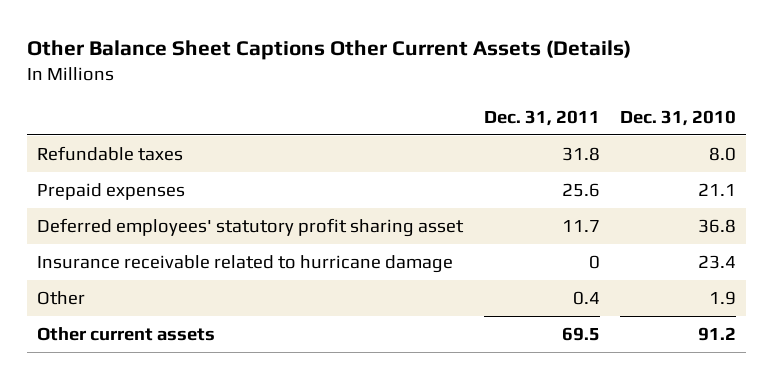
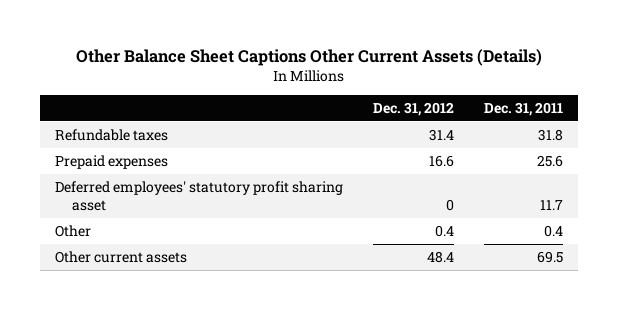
- | Dec. 31, 2011 | Dec. 31, 2010
+ | Dec. 31, 2012 | Dec. 31, 2011
- Insurance receivable related to hurricane damage | 0 | 23.4

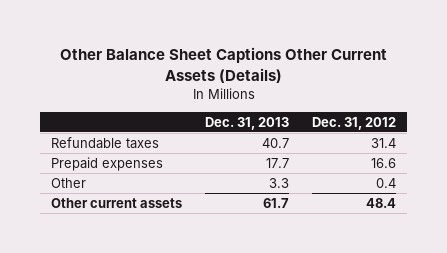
- | Dec. 31, 2012 | Dec. 31, 2011
+ | Dec. 31, 2013 | Dec. 31, 2012
- Deferred employees' statutory profit sharing asset | 0 | 11.7

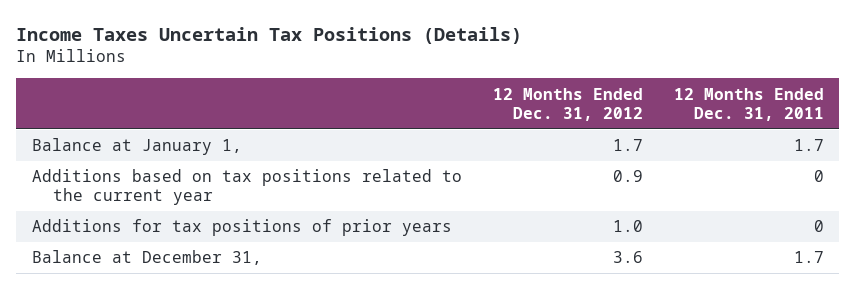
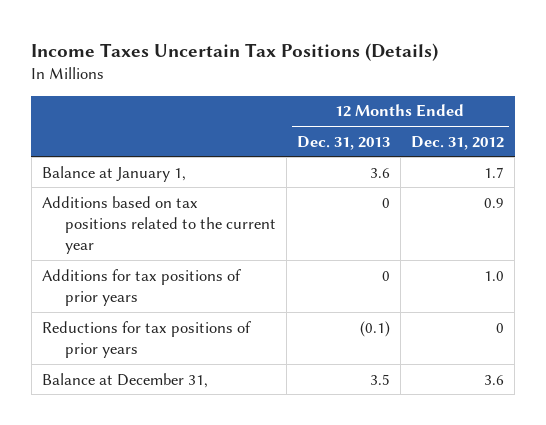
- | 12 Months Ended Dec. 31, 2012 | 12 Months Ended Dec. 31, 2011
+ | 12 Months Ended Dec. 31, 2013 | 12 Months Ended Dec. 31, 2012
+ Reductions for tax positions of prior years | (0.1) | 0

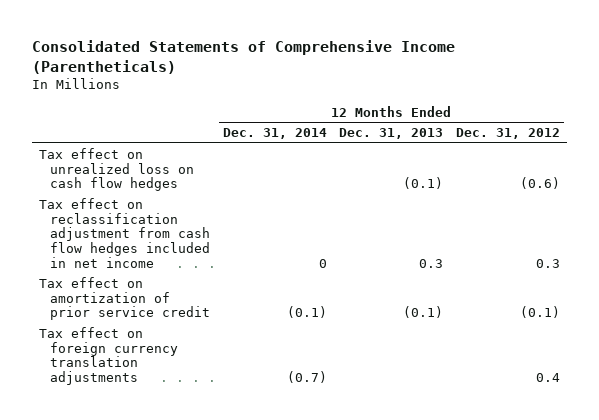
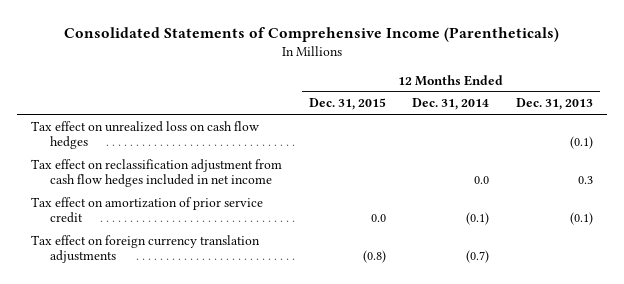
- | 12 Months Ended Dec. 31, 2014 | 12 Months Ended Dec. 31, 2013 | 12 Months Ended Dec. 31, 2012
+ | 12 Months Ended Dec. 31, 2015 | 12 Months Ended Dec. 31, 2014 | 12 Months Ended Dec. 31, 2013
- Tax effect on reclassification adjustment from cash flow hedges included in net income | 0 | 0.3 | 0.3
+ Tax effect on reclassification adjustment from cash flow hedges included in net income | | 0.0 | 0.3

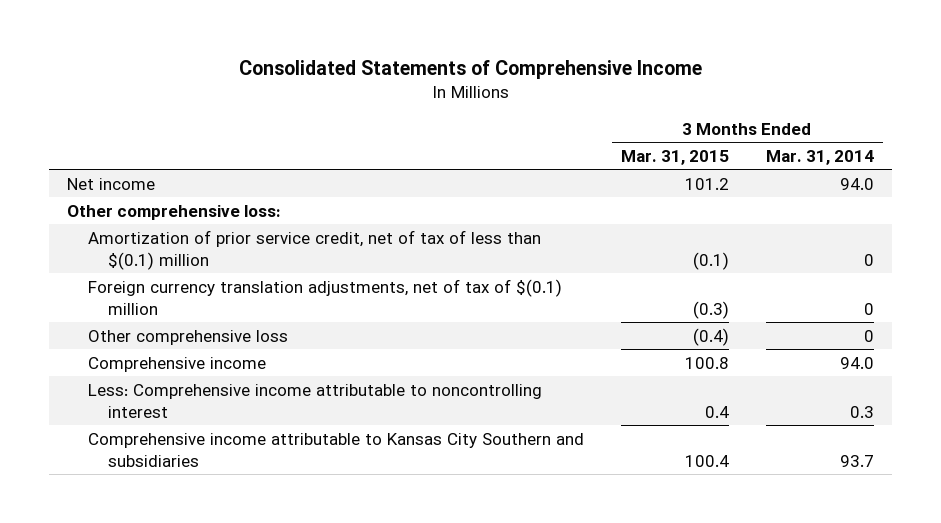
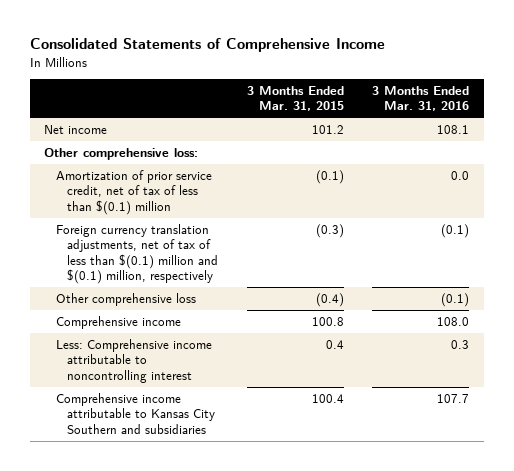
- | 3 Months Ended Mar. 31, 2015 | 3 Months Ended Mar. 31, 2014
+ | 3 Months Ended Mar. 31, 2015 | 3 Months Ended Mar. 31, 2016
- Foreign currency translation adjustments, net of tax of $(0.1) million | (0.3) | 0
+ Foreign currency translation adjustments, net of tax of less than $(0.1) million and $(0.1) million, respectively | (0.3) | (0.1)

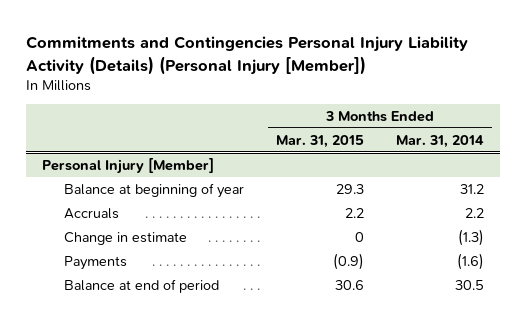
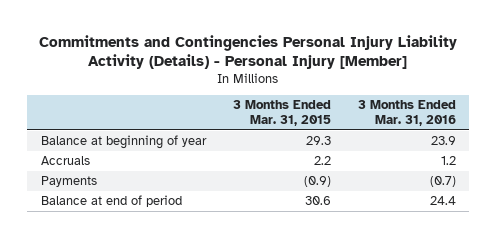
- Commitments and Contingencies Personal Injury Liability Activity (Details) (Personal Injury [Member])
+ Commitments and Contingencies Personal Injury Liability Activity (Details) - Personal Injury [Member]
- | 3 Months Ended Mar. 31, 2015 | 3 Months Ended Mar. 31, 2014
+ | 3 Months Ended Mar. 31, 2015 | 3 Months Ended Mar. 31, 2016
- Personal Injury [Member]
- Change in estimate | 0 | (1.3)

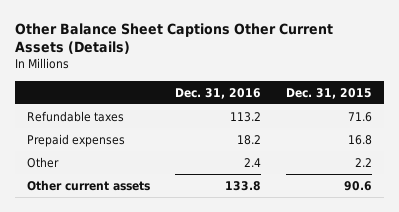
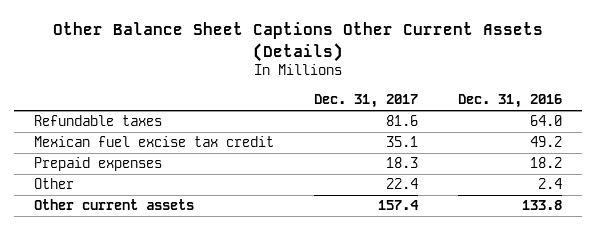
- | Dec. 31, 2016 | Dec. 31, 2015
+ | Dec. 31, 2017 | Dec. 31, 2016
- Refundable taxes | 113.2 | 71.6
+ Refundable taxes | 81.6 | 64.0
+ Mexican fuel excise tax credit | 35.1 | 49.2

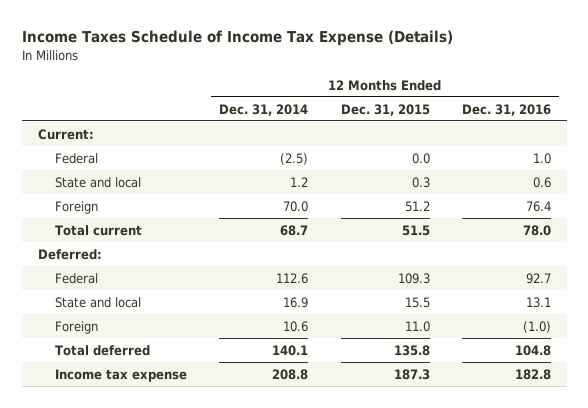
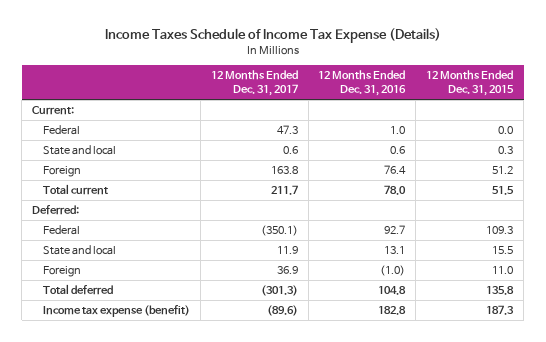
- | 12 Months Ended Dec. 31, 2014 | 12 Months Ended Dec. 31, 2015 | 12 Months Ended Dec. 31, 2016
+ | 12 Months Ended Dec. 31, 2017 | 12 Months Ended Dec. 31, 2016 | 12 Months Ended Dec. 31, 2015
- Income tax expense | 208.8 | 187.3 | 182.8
+ Income tax expense (benefit) | (89.6) | 182.8 | 187.3

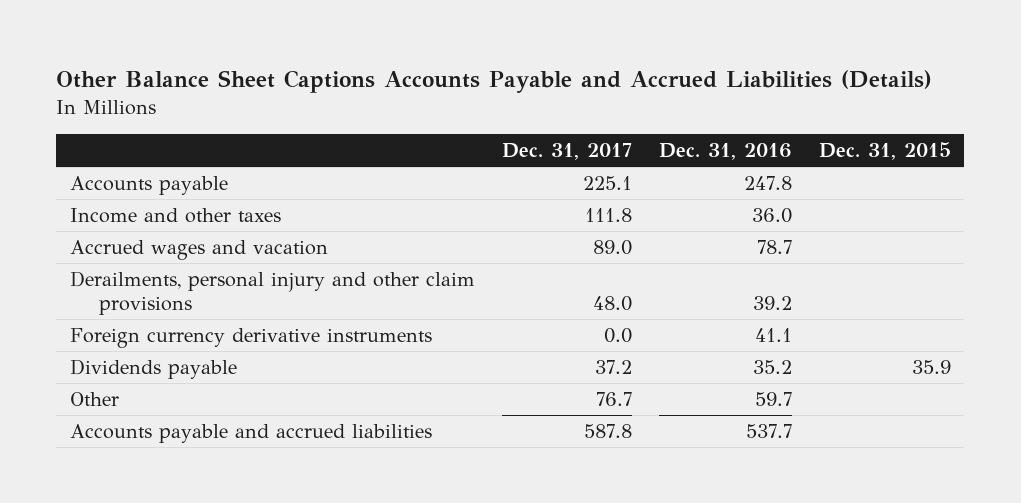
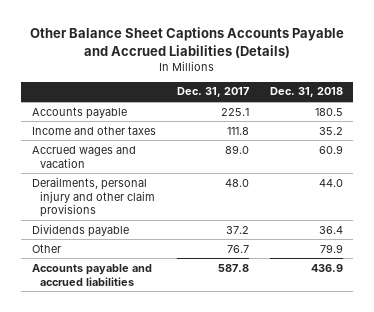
- | Dec. 31, 2017 | Dec. 31, 2016 | Dec. 31, 2015
+ | Dec. 31, 2017 | Dec. 31, 2018
- Foreign currency derivative instruments | 0.0 | 41.1 |

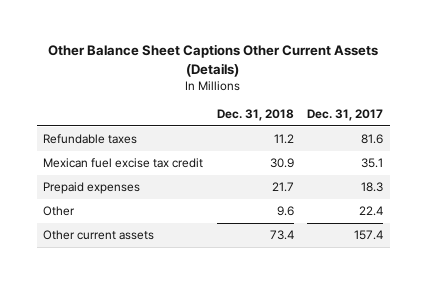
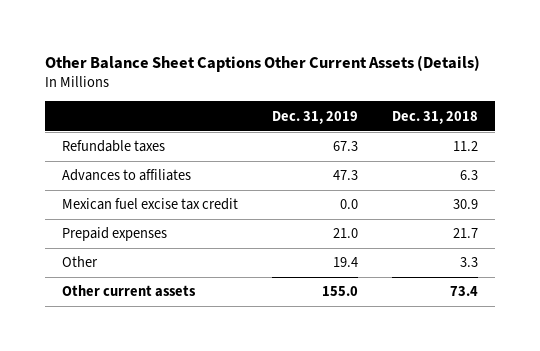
- | Dec. 31, 2018 | Dec. 31, 2017
+ | Dec. 31, 2019 | Dec. 31, 2018
+ Advances to affiliates | 47.3 | 6.3
- Other | 9.6 | 22.4
+ Other | 19.4 | 3.3

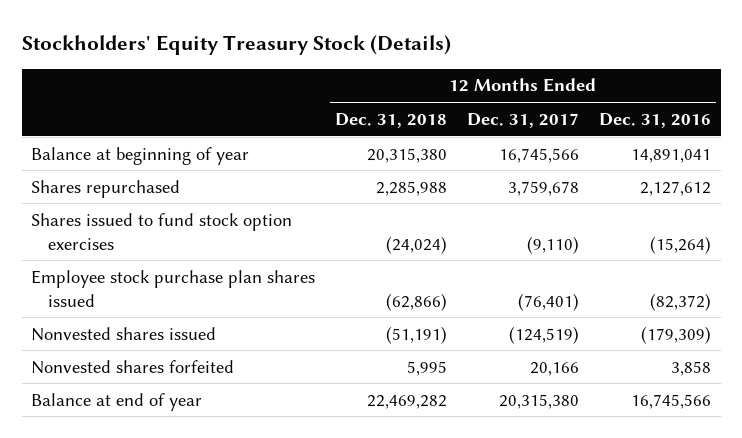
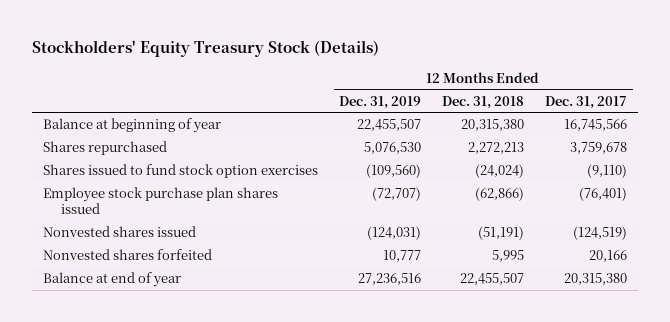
- | 12 Months Ended Dec. 31, 2018 | 12 Months Ended Dec. 31, 2017 | 12 Months Ended Dec. 31, 2016
+ | 12 Months Ended Dec. 31, 2019 | 12 Months Ended Dec. 31, 2018 | 12 Months Ended Dec. 31, 2017
- Shares repurchased | 2,285,988 | 3,759,678 | 2,127,612
+ Shares repurchased | 5,076,530 | 2,272,213 | 3,759,678
- Balance at end of year | 22,469,282 | 20,315,380 | 16,745,566
+ Balance at end of year | 27,236,516 | 22,455,507 | 20,315,380

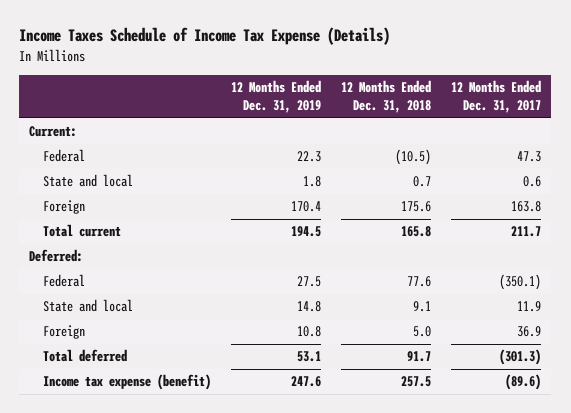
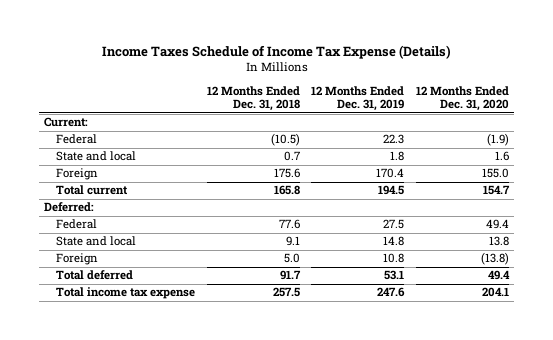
- | 12 Months Ended Dec. 31, 2019 | 12 Months Ended Dec. 31, 2018 | 12 Months Ended Dec. 31, 2017
+ | 12 Months Ended Dec. 31, 2018 | 12 Months Ended Dec. 31, 2019 | 12 Months Ended Dec. 31, 2020
- Income tax expense (benefit) | 247.6 | 257.5 | (89.6)
+ Total income tax expense | 257.5 | 247.6 | 204.1

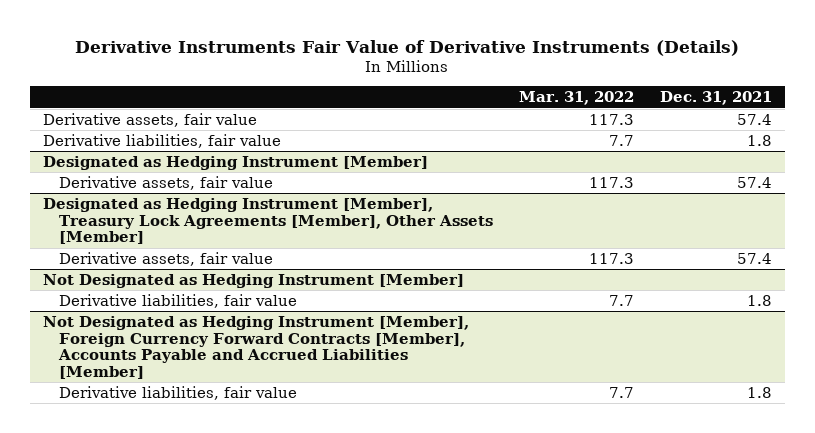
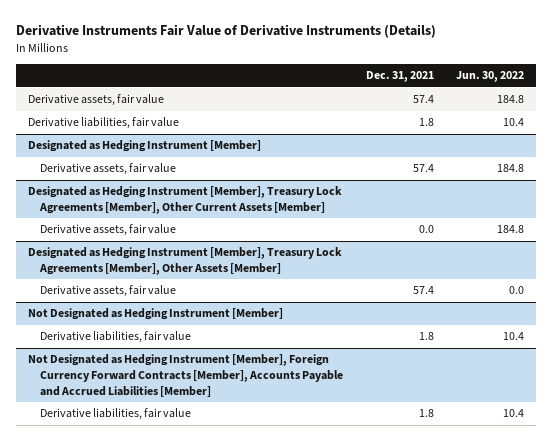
- | Mar. 31, 2022 | Dec. 31, 2021
+ | Dec. 31, 2021 | Jun. 30, 2022
+ Designated as Hedging Instrument [Member], Treasury Lock Agreements [Member], Other Current Assets [Member]
+ Derivative assets, fair value | 0.0 | 184.8

